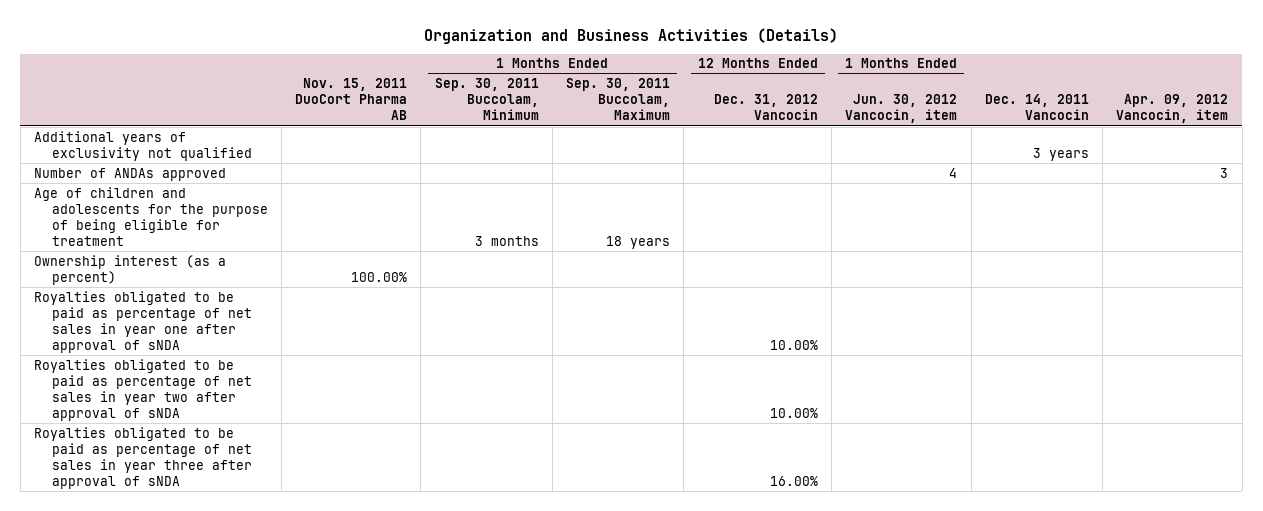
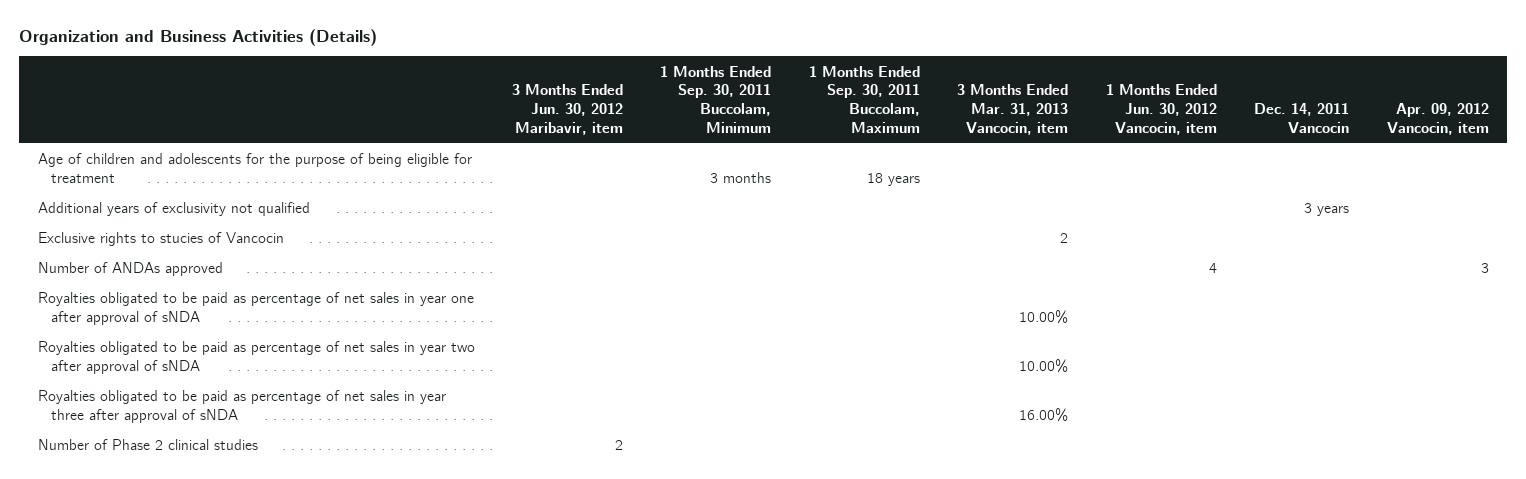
- | Nov. 15, 2011 DuoCort Pharma AB | 1 Months Ended Sep. 30, 2011 Buccolam, Minimum | 1 Months Ended Sep. 30, 2011 Buccolam, Maximum | 12 Months Ended Dec. 31, 2012 Vancocin | 1 Months Ended Jun. 30, 2012 Vancocin, item | Dec. 14, 2011 Vancocin | Apr. 09, 2012 Vancocin, item
+ | 3 Months Ended Jun. 30, 2012 Maribavir, item | 1 Months Ended Sep. 30, 2011 Buccolam, Minimum | 1 Months Ended Sep. 30, 2011 Buccolam, Maximum | 3 Months Ended Mar. 31, 2013 Vancocin, item | 1 Months Ended Jun. 30, 2012 Vancocin, item | Dec. 14, 2011 Vancocin | Apr. 09, 2012 Vancocin, item
moved up: Age of children and adolescents for the purpose of being eligible for treatment | | 3 months | 18 years | | | |
+ Exclusive rights to stucies of Vancocin | | | | 2 | | |
- Ownership interest (as a percent) | 100.00% | | | | | |
+ Number of Phase 2 clinical studies | 2 | | | | | |

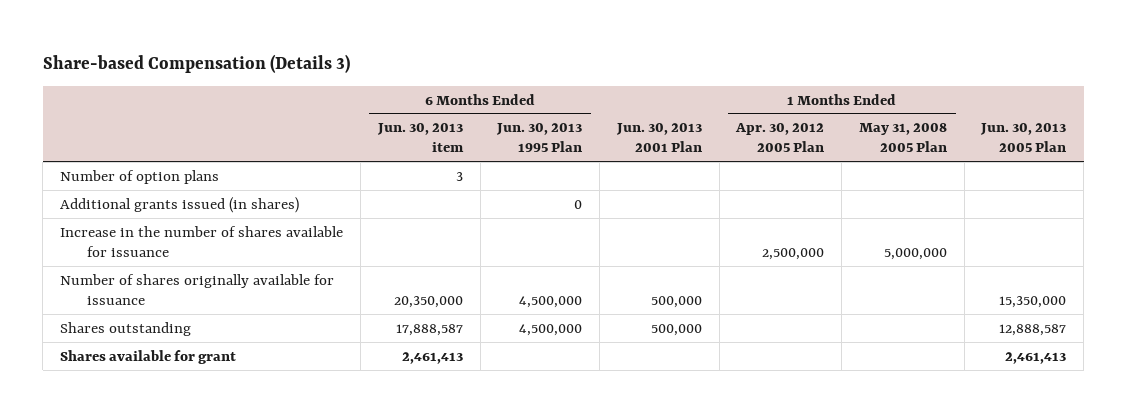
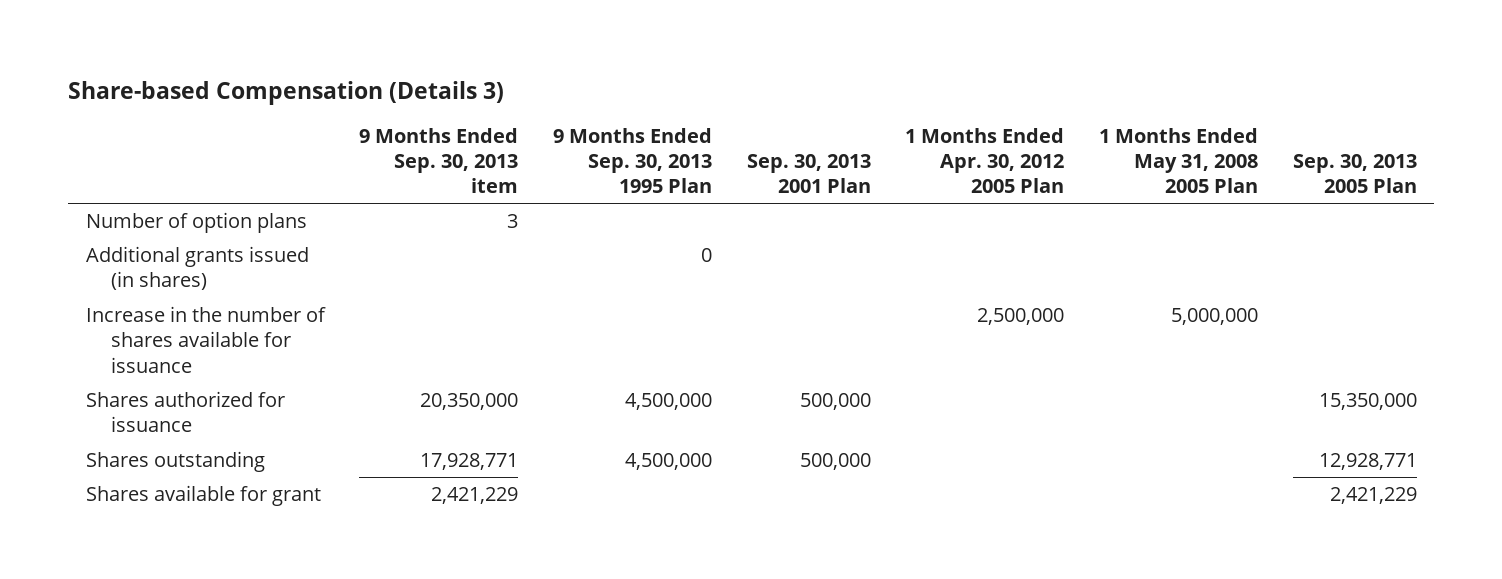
- | 6 Months Ended Jun. 30, 2013 item | 6 Months Ended Jun. 30, 2013 1995 Plan | Jun. 30, 2013 2001 Plan | 1 Months Ended Apr. 30, 2012 2005 Plan | 1 Months Ended May 31, 2008 2005 Plan | Jun. 30, 2013 2005 Plan
+ | 9 Months Ended Sep. 30, 2013 item | 9 Months Ended Sep. 30, 2013 1995 Plan | Sep. 30, 2013 2001 Plan | 1 Months Ended Apr. 30, 2012 2005 Plan | 1 Months Ended May 31, 2008 2005 Plan | Sep. 30, 2013 2005 Plan
- Number of shares originally available for issuance | 20,350,000 | 4,500,000 | 500,000 | | | 15,350,000
+ Shares authorized for issuance | 20,350,000 | 4,500,000 | 500,000 | | | 15,350,000

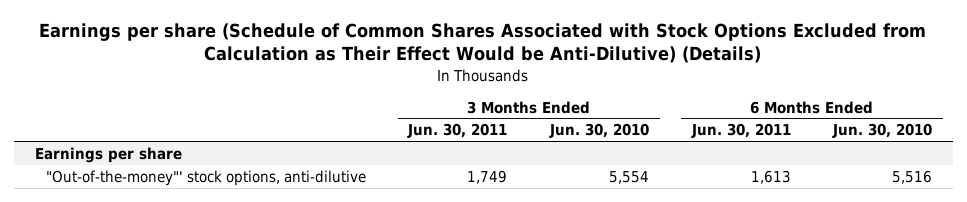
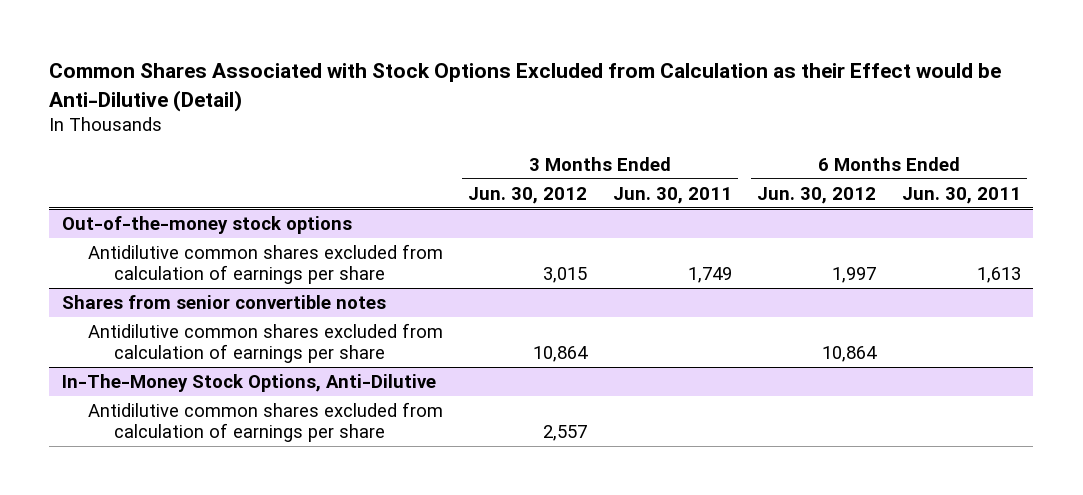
- Earnings per share (Schedule of Common Shares Associated with Stock Options Excluded from Calculation as Their Effect Would be Anti-Dilutive) (Details)
+ Common Shares Associated with Stock Options Excluded from Calculation as their Effect would be Anti-Dilutive (Detail)
- | 3 Months Ended Jun. 30, 2011 | 3 Months Ended Jun. 30, 2010 | 6 Months Ended Jun. 30, 2011 | 6 Months Ended Jun. 30, 2010
+ | 3 Months Ended Jun. 30, 2012 | 3 Months Ended Jun. 30, 2011 | 6 Months Ended Jun. 30, 2012 | 6 Months Ended Jun. 30, 2011
- Earnings per share
- "Out-of-the-money"' stock options, anti-dilutive | 1,749 | 5,554 | 1,613 | 5,516
+ Out-of-the-money stock options
+ Antidilutive common shares excluded from calculation of earnings per share | 3,015 | 1,749 | 1,997 | 1,613
+ Shares from senior convertible notes
+ Antidilutive common shares excluded from calculation of earnings per share | 10,864 | | 10,864 |
+ In-The-Money Stock Options, Anti-Dilutive
+ Antidilutive common shares excluded from calculation of earnings per share | 2,557 | | |

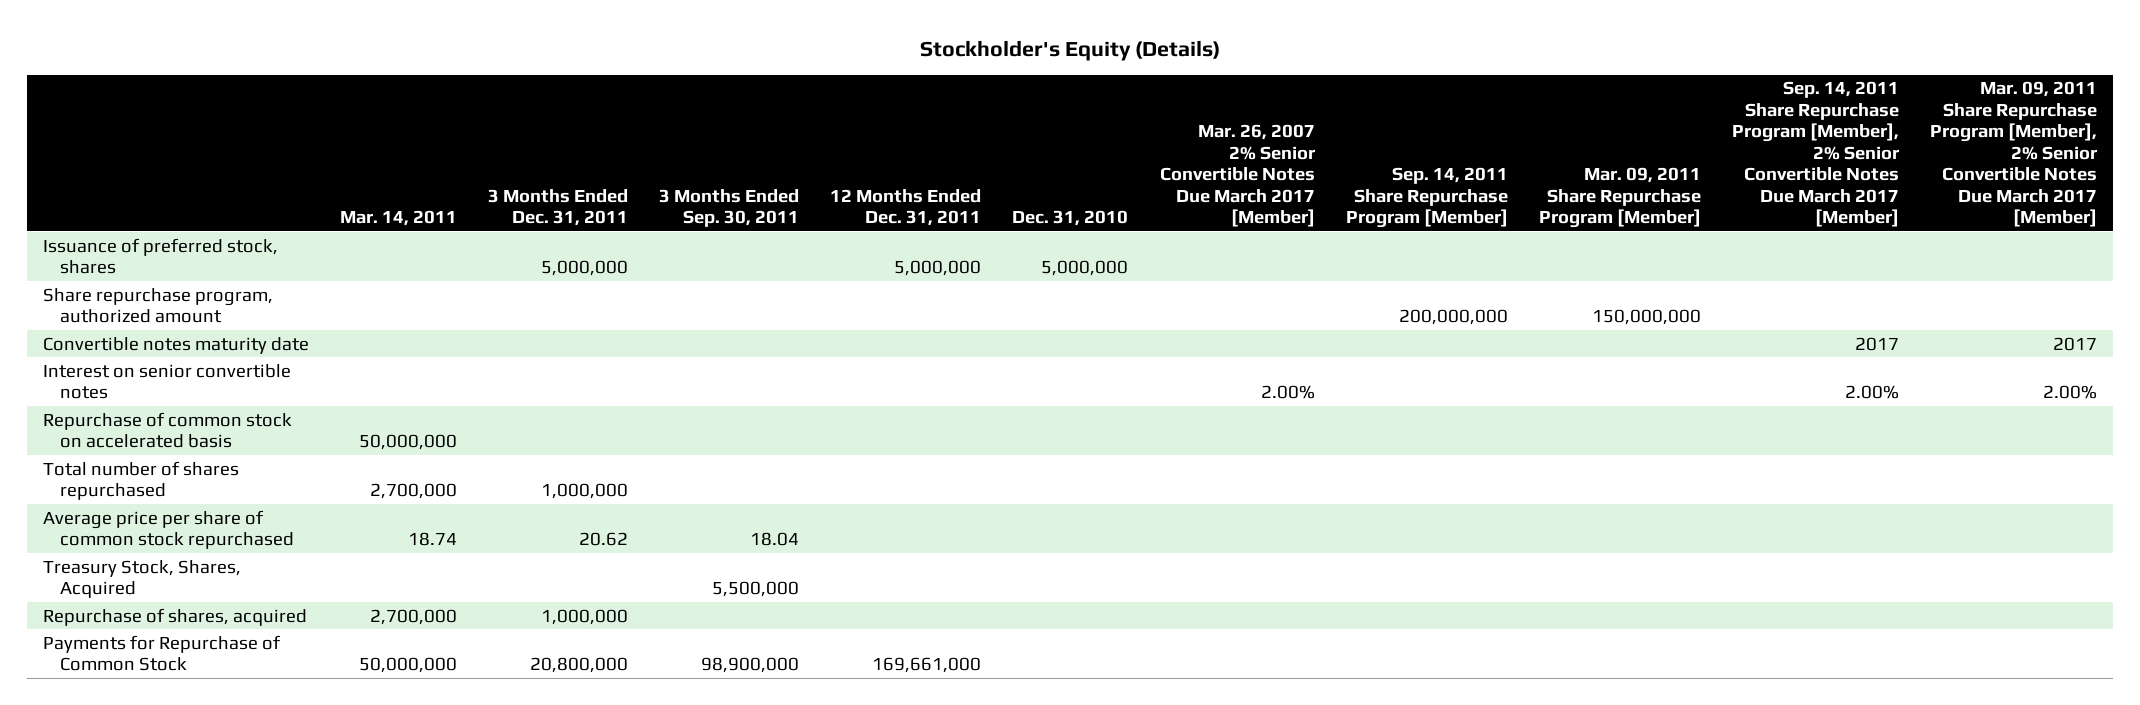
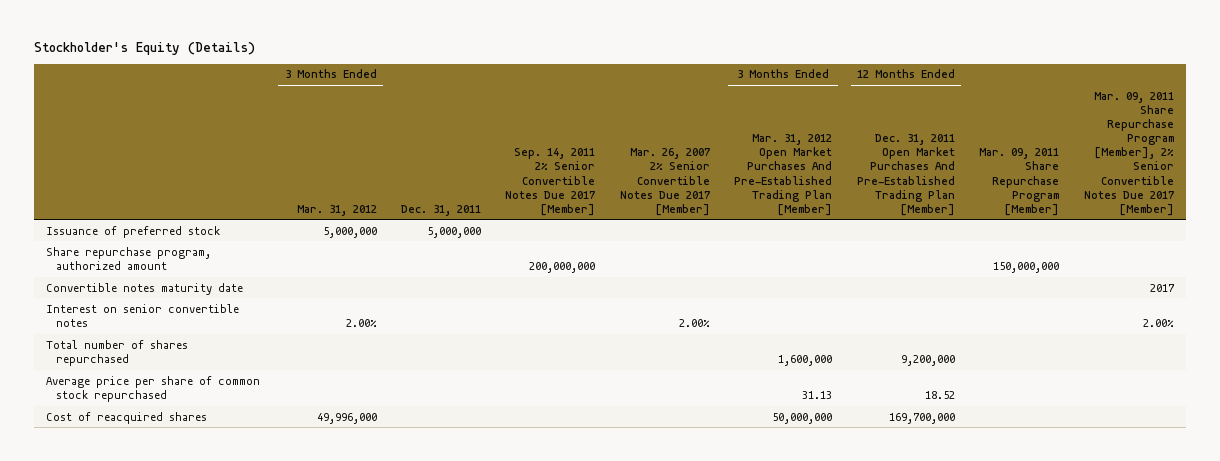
- | Mar. 14, 2011 | 3 Months Ended Dec. 31, 2011 | 3 Months Ended Sep. 30, 2011 | 12 Months Ended Dec. 31, 2011 | Dec. 31, 2010 | Mar. 26, 2007 2% Senior Convertible Notes Due March 2017 [Member] | Sep. 14, 2011 Share Repurchase Program [Member] | Mar. 09, 2011 Share Repurchase Program [Member] | Sep. 14, 2011 Share Repurchase Program [Member], 2% Senior Convertible Notes Due March 2017 [Member] | Mar. 09, 2011 Share Repurchase Program [Member], 2% Senior Convertible Notes Due March 2017 [Member]
+ | 3 Months Ended Mar. 31, 2012 | Dec. 31, 2011 | Sep. 14, 2011 2% Senior Convertible Notes Due 2017 [Member] | Mar. 26, 2007 2% Senior Convertible Notes Due 2017 [Member] | 3 Months Ended Mar. 31, 2012 Open Market Purchases And Pre-Established Trading Plan [Member] | 12 Months Ended Dec. 31, 2011 Open Market Purchases And Pre-Established Trading Plan [Member] | Mar. 09, 2011 Share Repurchase Program [Member] | Mar. 09, 2011 Share Repurchase Program [Member], 2% Senior Convertible Notes Due 2017 [Member]
- Issuance of preferred stock, shares | | 5,000,000 | | 5,000,000 | 5,000,000 | | | | |
+ Issuance of preferred stock | 5,000,000 | 5,000,000 | | | | | |
- Repurchase of common stock on accelerated basis | 50,000,000 | | | | | | | | |
- Treasury Stock, Shares, Acquired | | | 5,500,000 | | | | | | |
- Repurchase of shares, acquired | 2,700,000 | 1,000,000 | | | | | | | |
- Payments for Repurchase of Common Stock | 50,000,000 | 20,800,000 | 98,900,000 | 169,661,000 | | | | | |
+ Cost of reacquired shares | 49,996,000 | | | | 50,000,000 | 169,700,000 | |

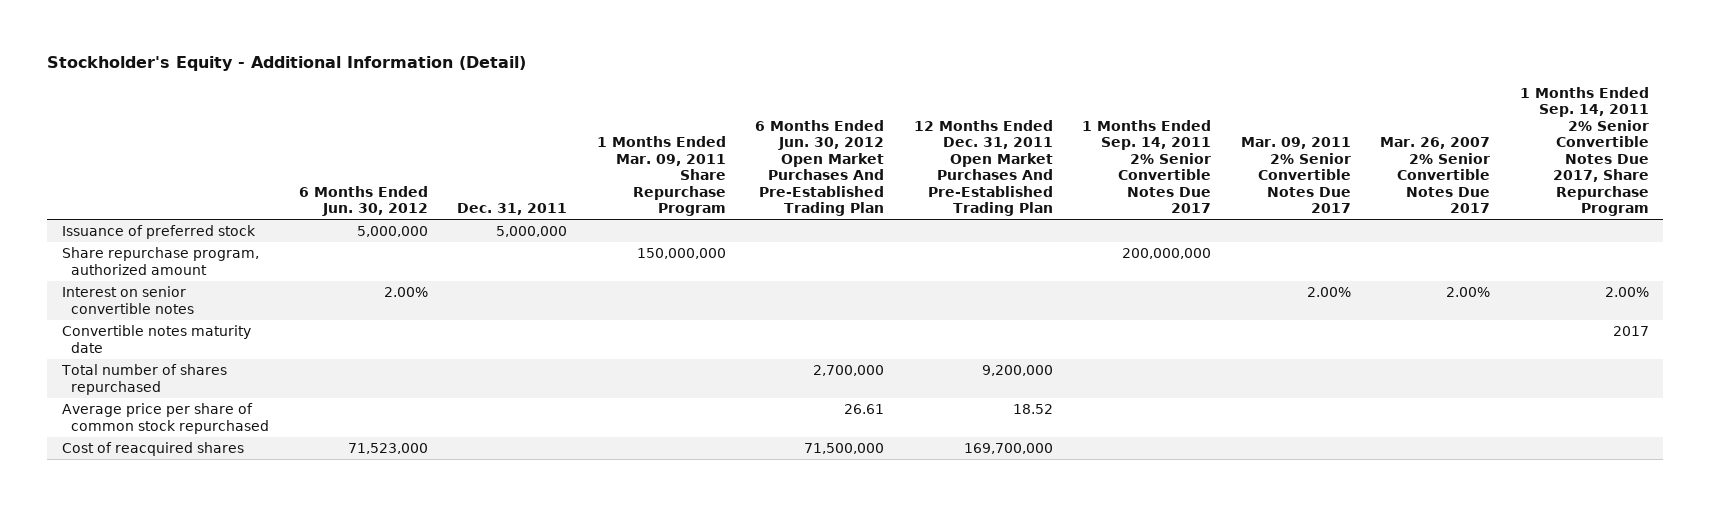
- Stockholder's Equity (Details)
+ Stockholder's Equity - Additional Information (Detail)
- | 3 Months Ended Mar. 31, 2012 | Dec. 31, 2011 | Sep. 14, 2011 2% Senior Convertible Notes Due 2017 [Member] | Mar. 26, 2007 2% Senior Convertible Notes Due 2017 [Member] | 3 Months Ended Mar. 31, 2012 Open Market Purchases And Pre-Established Trading Plan [Member] | 12 Months Ended Dec. 31, 2011 Open Market Purchases And Pre-Established Trading Plan [Member] | Mar. 09, 2011 Share Repurchase Program [Member] | Mar. 09, 2011 Share Repurchase Program [Member], 2% Senior Convertible Notes Due 2017 [Member]
+ | 6 Months Ended Jun. 30, 2012 | Dec. 31, 2011 | 1 Months Ended Mar. 09, 2011 Share Repurchase Program | 6 Months Ended Jun. 30, 2012 Open Market Purchases And Pre-Established Trading Plan | 12 Months Ended Dec. 31, 2011 Open Market Purchases And Pre-Established Trading Plan | 1 Months Ended Sep. 14, 2011 2% Senior Convertible Notes Due 2017 | Mar. 09, 2011 2% Senior Convertible Notes Due 2017 | Mar. 26, 2007 2% Senior Convertible Notes Due 2017 | 1 Months Ended Sep. 14, 2011 2% Senior Convertible Notes Due 2017, Share Repurchase Program
moved down: Convertible notes maturity date | | | | | | | | | 2017

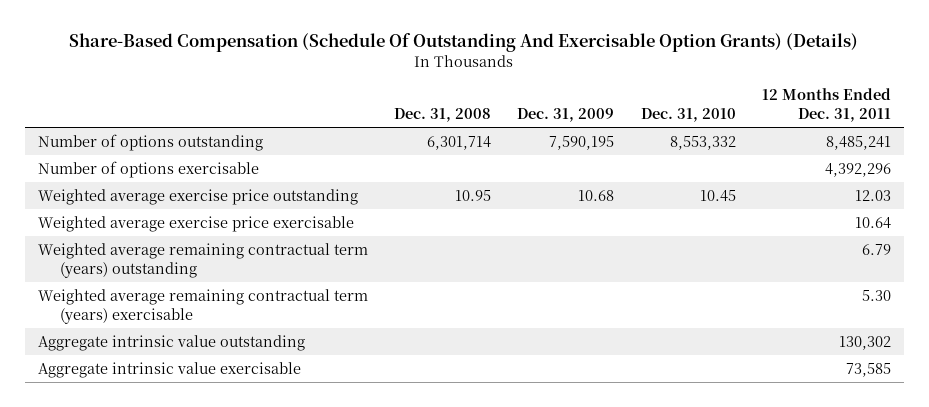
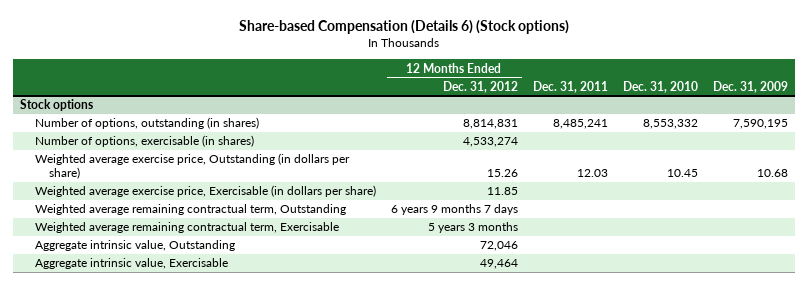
- Share-Based Compensation (Schedule Of Outstanding And Exercisable Option Grants) (Details)
+ Share-based Compensation (Details 6) (Stock options)
- | Dec. 31, 2008 | Dec. 31, 2009 | Dec. 31, 2010 | 12 Months Ended Dec. 31, 2011
+ | 12 Months Ended Dec. 31, 2012 | Dec. 31, 2011 | Dec. 31, 2010 | Dec. 31, 2009
- Number of options outstanding | 6,301,714 | 7,590,195 | 8,553,332 | 8,485,241
- Number of options exercisable | | | | 4,392,296
- Weighted average exercise price outstanding | 10.95 | 10.68 | 10.45 | 12.03
- Weighted average exercise price exercisable | | | | 10.64
- Weighted average remaining contractual term (years) outstanding | | | | 6.79
- Weighted average remaining contractual term (years) exercisable | | | | 5.30
- Aggregate intrinsic value outstanding | | | | 130,302
- Aggregate intrinsic value exercisable | | | | 73,585
+ Stock options
+ Number of options, outstanding (in shares) | 8,814,831 | 8,485,241 | 8,553,332 | 7,590,195
+ Number of options, exercisable (in shares) | 4,533,274 | | |
+ Weighted average exercise price, Outstanding (in dollars per share) | 15.26 | 12.03 | 10.45 | 10.68
+ Weighted average exercise price, Exercisable (in dollars per share) | 11.85 | | |
+ Weighted average remaining contractual term, Outstanding | 6 years 9 months 7 days | | |
+ Weighted average remaining contractual term, Exercisable | 5 years 3 months | | |
+ Aggregate intrinsic value, Outstanding | 72,046 | | |
+ Aggregate intrinsic value, Exercisable | 49,464 | | |

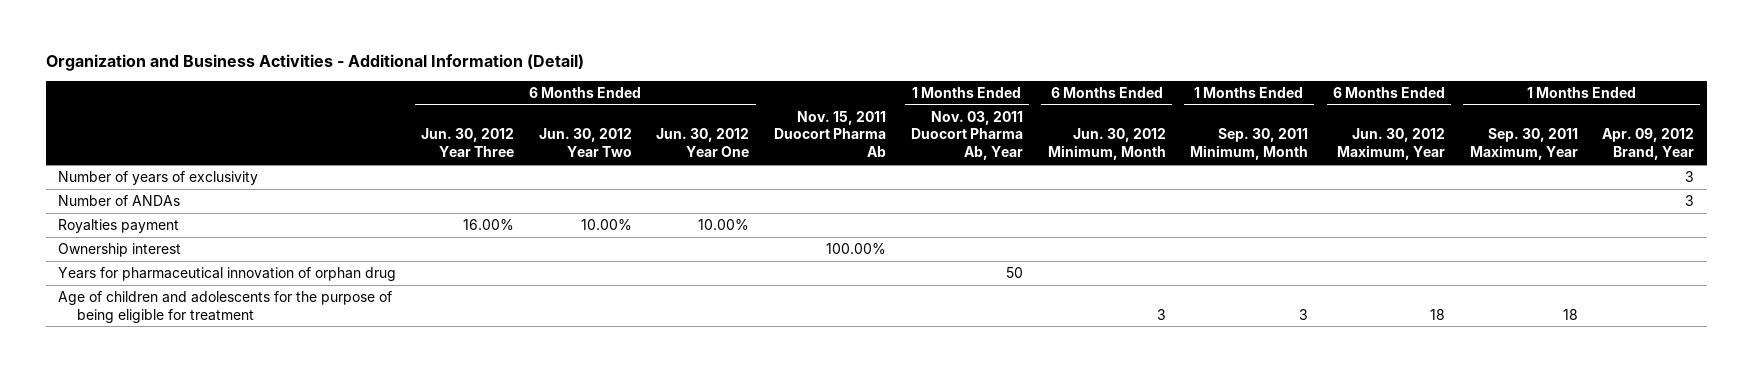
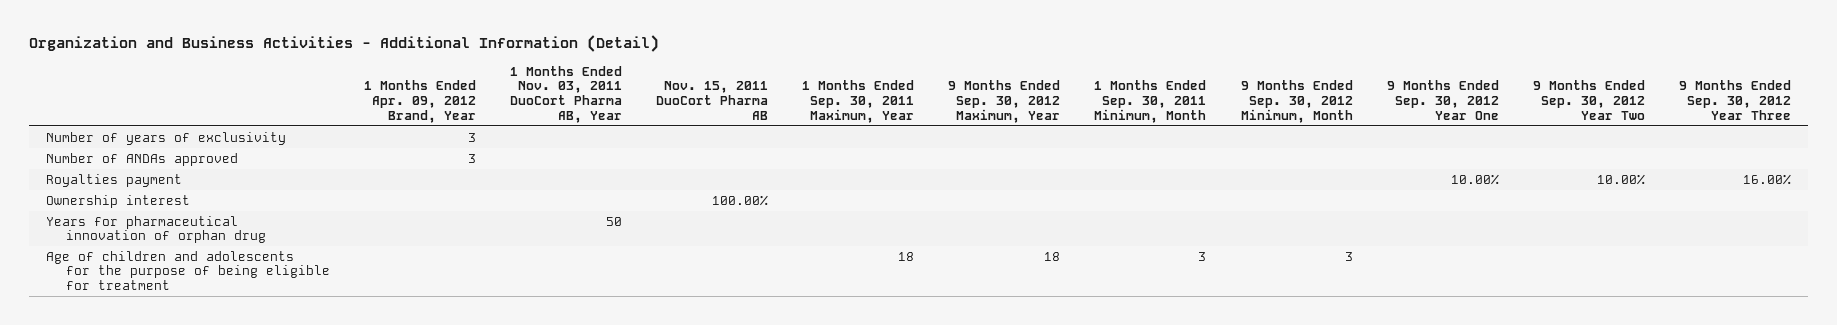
- | 6 Months Ended Jun. 30, 2012 Year Three | 6 Months Ended Jun. 30, 2012 Year Two | 6 Months Ended Jun. 30, 2012 Year One | Nov. 15, 2011 Duocort Pharma Ab | 1 Months Ended Nov. 03, 2011 Duocort Pharma Ab, Year | 6 Months Ended Jun. 30, 2012 Minimum, Month | 1 Months Ended Sep. 30, 2011 Minimum, Month | 6 Months Ended Jun. 30, 2012 Maximum, Year | 1 Months Ended Sep. 30, 2011 Maximum, Year | 1 Months Ended Apr. 09, 2012 Brand, Year
+ | 1 Months Ended Apr. 09, 2012 Brand, Year | 1 Months Ended Nov. 03, 2011 DuoCort Pharma AB, Year | Nov. 15, 2011 DuoCort Pharma AB | 1 Months Ended Sep. 30, 2011 Maximum, Year | 9 Months Ended Sep. 30, 2012 Maximum, Year | 1 Months Ended Sep. 30, 2011 Minimum, Month | 9 Months Ended Sep. 30, 2012 Minimum, Month | 9 Months Ended Sep. 30, 2012 Year One | 9 Months Ended Sep. 30, 2012 Year Two | 9 Months Ended Sep. 30, 2012 Year Three
- Number of ANDAs | | | | | | | | | | 3
+ Number of ANDAs approved | 3 | | | | | | | | |

